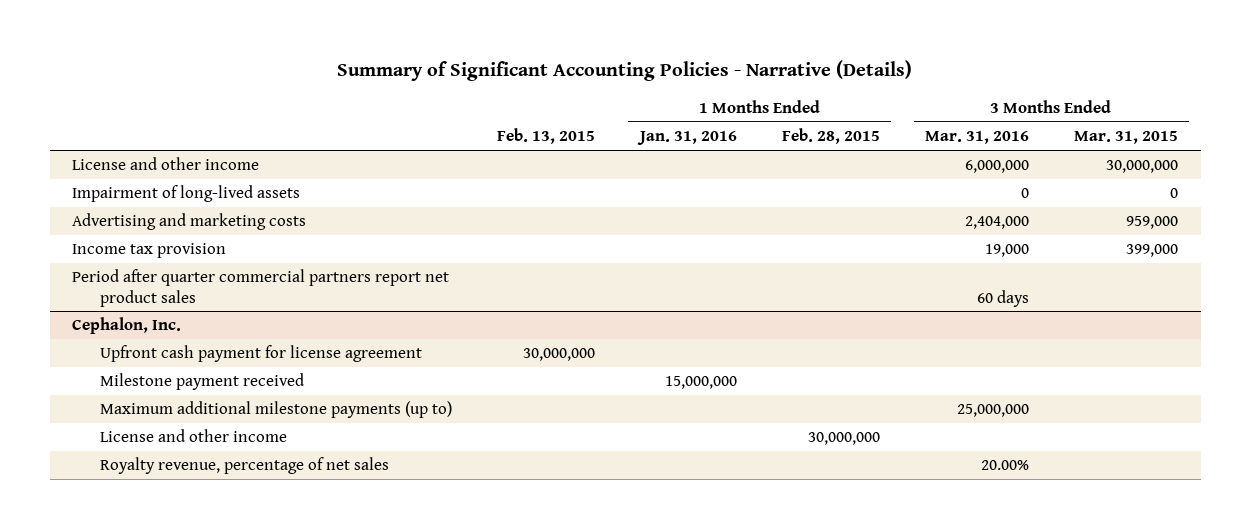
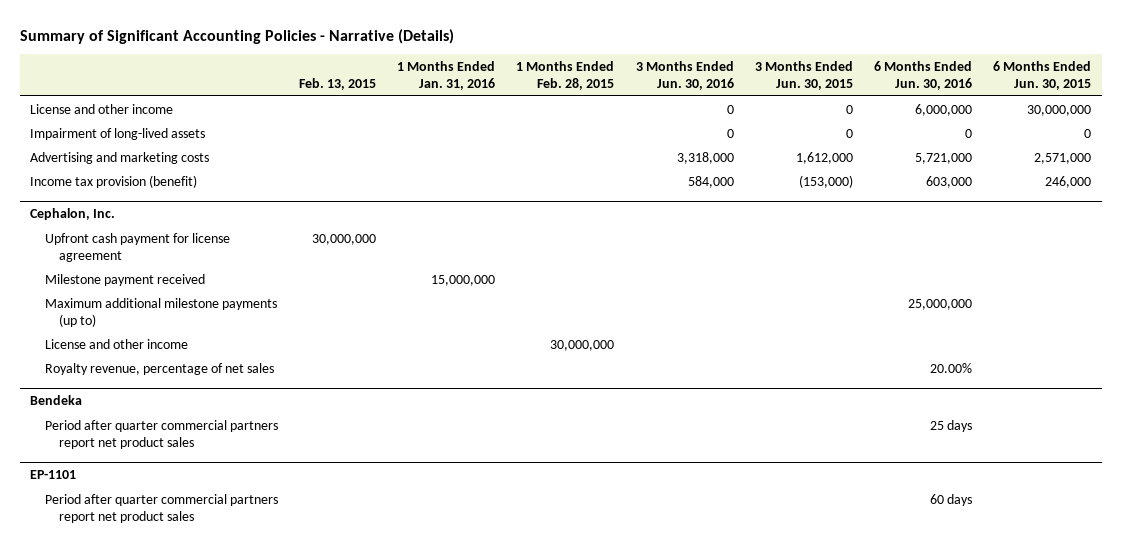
- | Feb. 13, 2015 | 1 Months Ended Jan. 31, 2016 | 1 Months Ended Feb. 28, 2015 | 3 Months Ended Mar. 31, 2016 | 3 Months Ended Mar. 31, 2015
+ | Feb. 13, 2015 | 1 Months Ended Jan. 31, 2016 | 1 Months Ended Feb. 28, 2015 | 3 Months Ended Jun. 30, 2016 | 3 Months Ended Jun. 30, 2015 | 6 Months Ended Jun. 30, 2016 | 6 Months Ended Jun. 30, 2015
- Income tax provision | | | | 19,000 | 399,000
- Period after quarter commercial partners report net product sales | | | | 60 days |
+ Income tax provision (benefit) | | | | 584,000 | (153,000) | 603,000 | 246,000
+ Bendeka
+ Period after quarter commercial partners report net product sales | | | | | | 25 days |
+ EP-1101
+ Period after quarter commercial partners report net product sales | | | | | | 60 days |

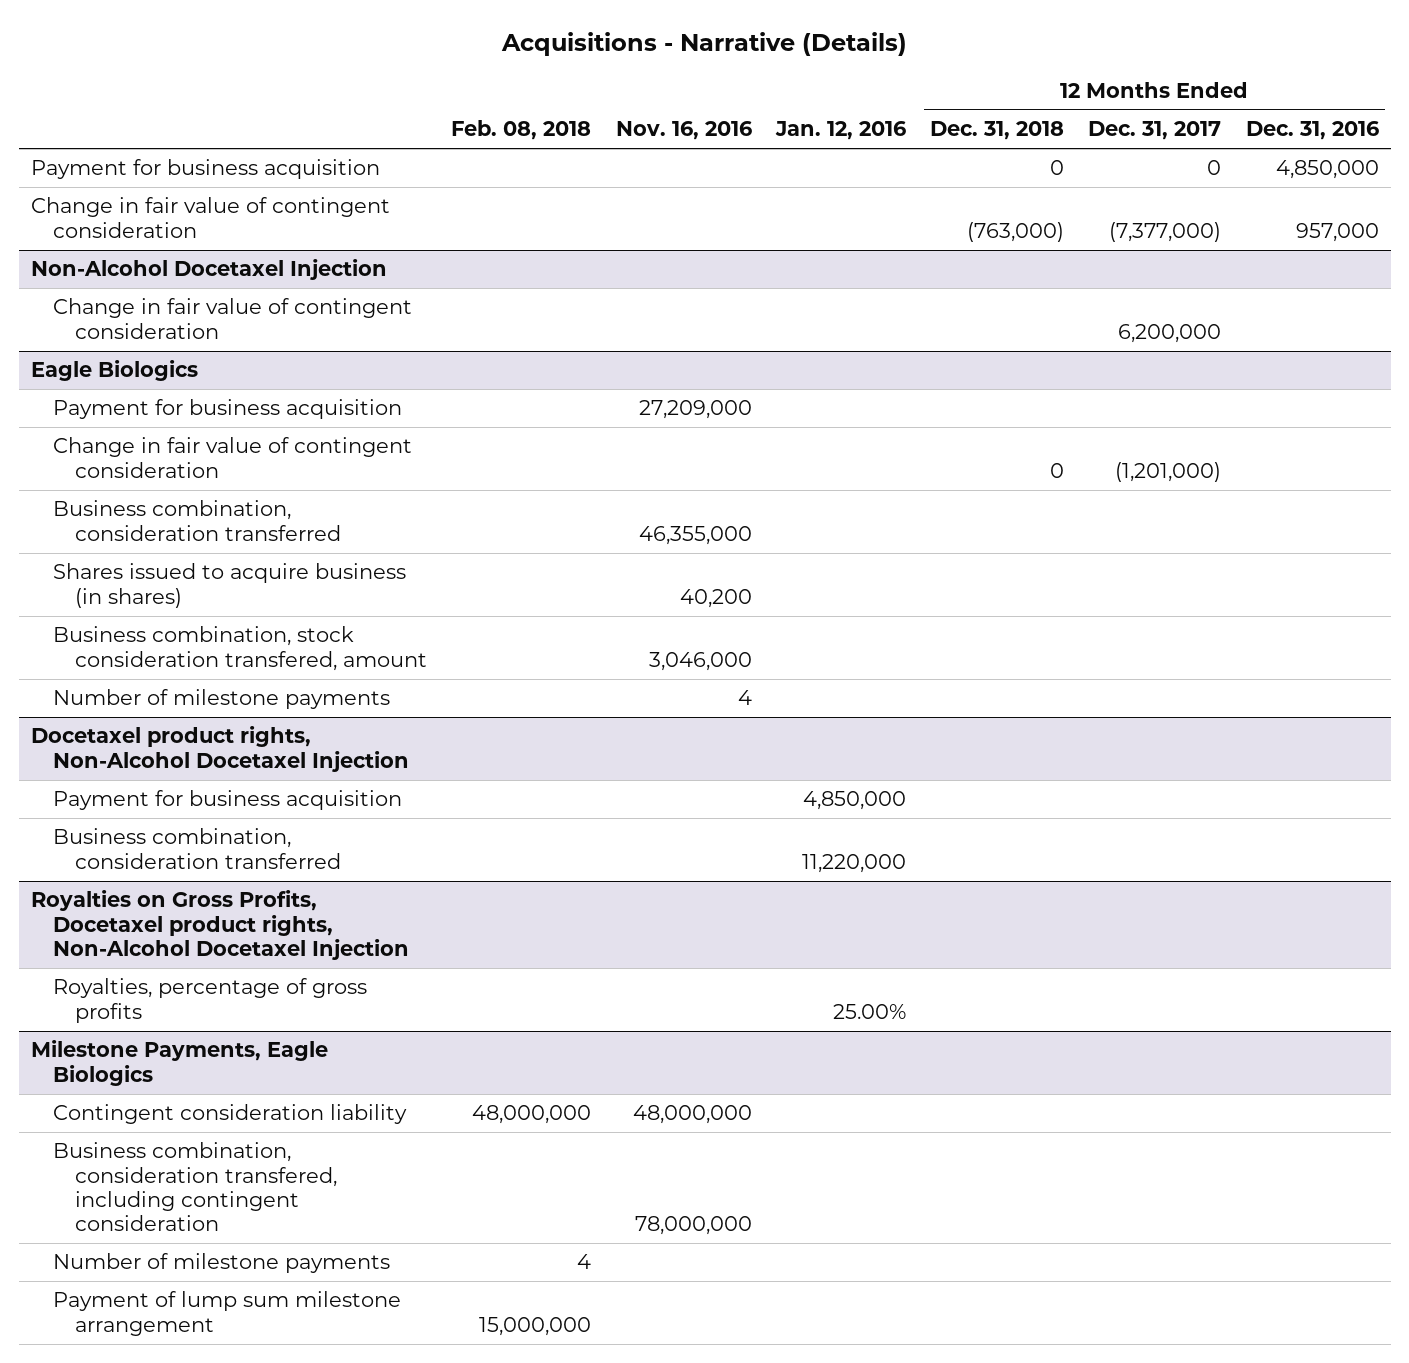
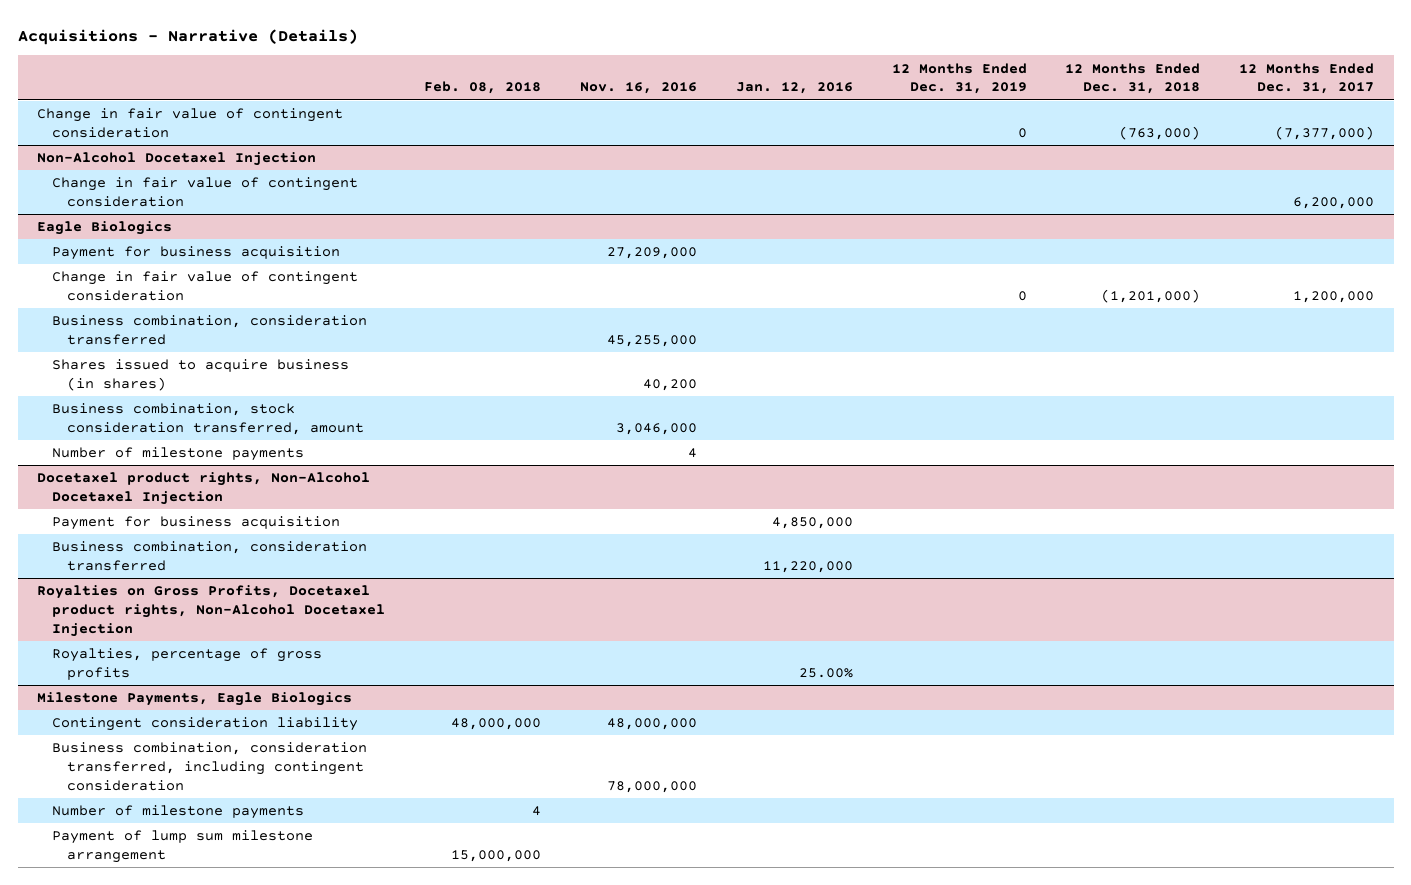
- | Feb. 08, 2018 | Nov. 16, 2016 | Jan. 12, 2016 | 12 Months Ended Dec. 31, 2018 | 12 Months Ended Dec. 31, 2017 | 12 Months Ended Dec. 31, 2016
+ | Feb. 08, 2018 | Nov. 16, 2016 | Jan. 12, 2016 | 12 Months Ended Dec. 31, 2019 | 12 Months Ended Dec. 31, 2018 | 12 Months Ended Dec. 31, 2017
- Payment for business acquisition | | | | 0 | 0 | 4,850,000
@ Eagle Biologics
- Change in fair value of contingent consideration | | | | 0 | (1,201,000) |
- Business combination, consideration transferred | | 46,355,000 | | | |
+ Change in fair value of contingent consideration | | | | 0 | (1,201,000) | 1,200,000
+ Business combination, consideration transferred | | 45,255,000 | | | |
- Business combination, stock consideration transfered, amount | | 3,046,000 | | | |
+ Business combination, stock consideration transferred, amount | | 3,046,000 | | | |
@ Milestone Payments, Eagle Biologics
- Business combination, consideration transfered, including contingent consideration | | 78,000,000 | | | |
+ Business combination, consideration transferred, including contingent consideration | | 78,000,000 | | | |

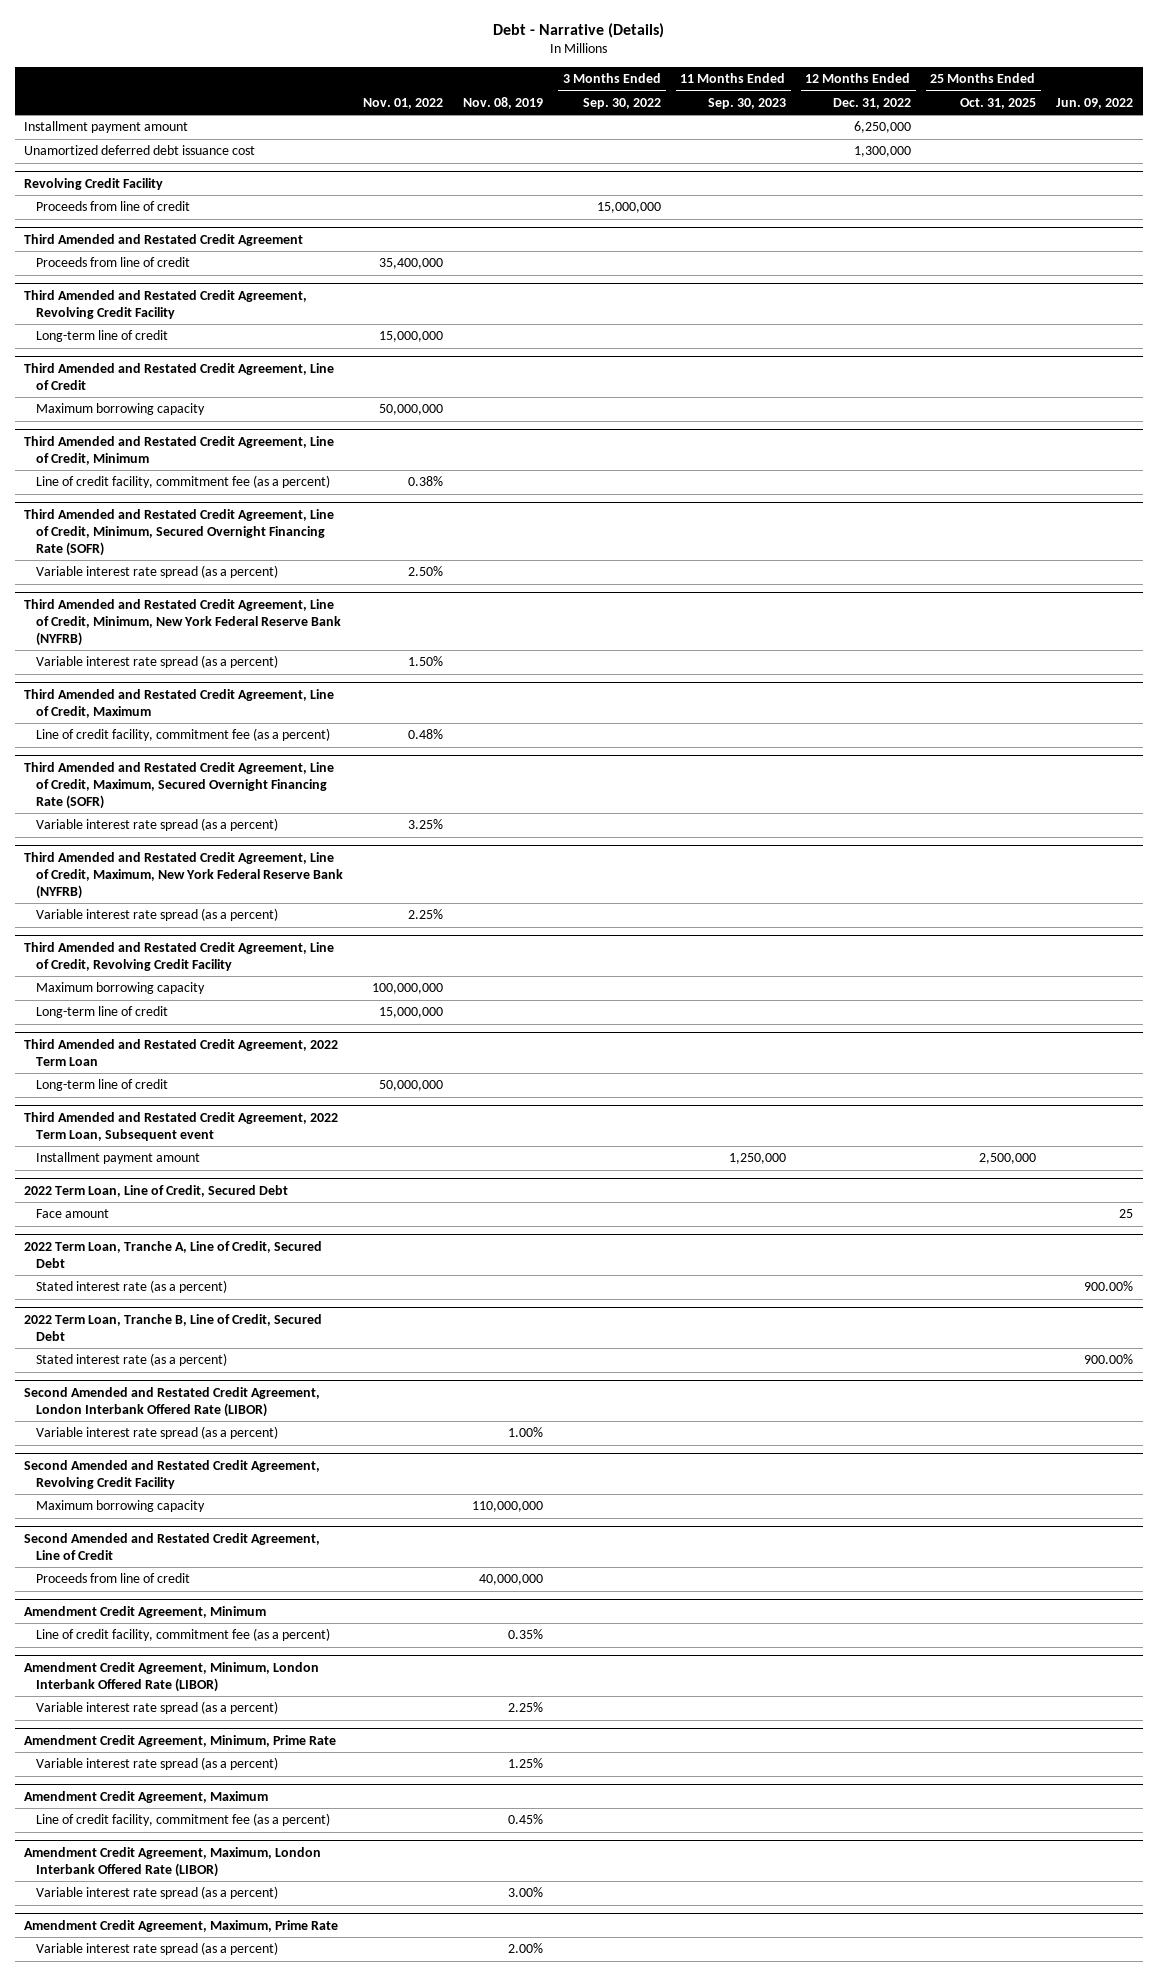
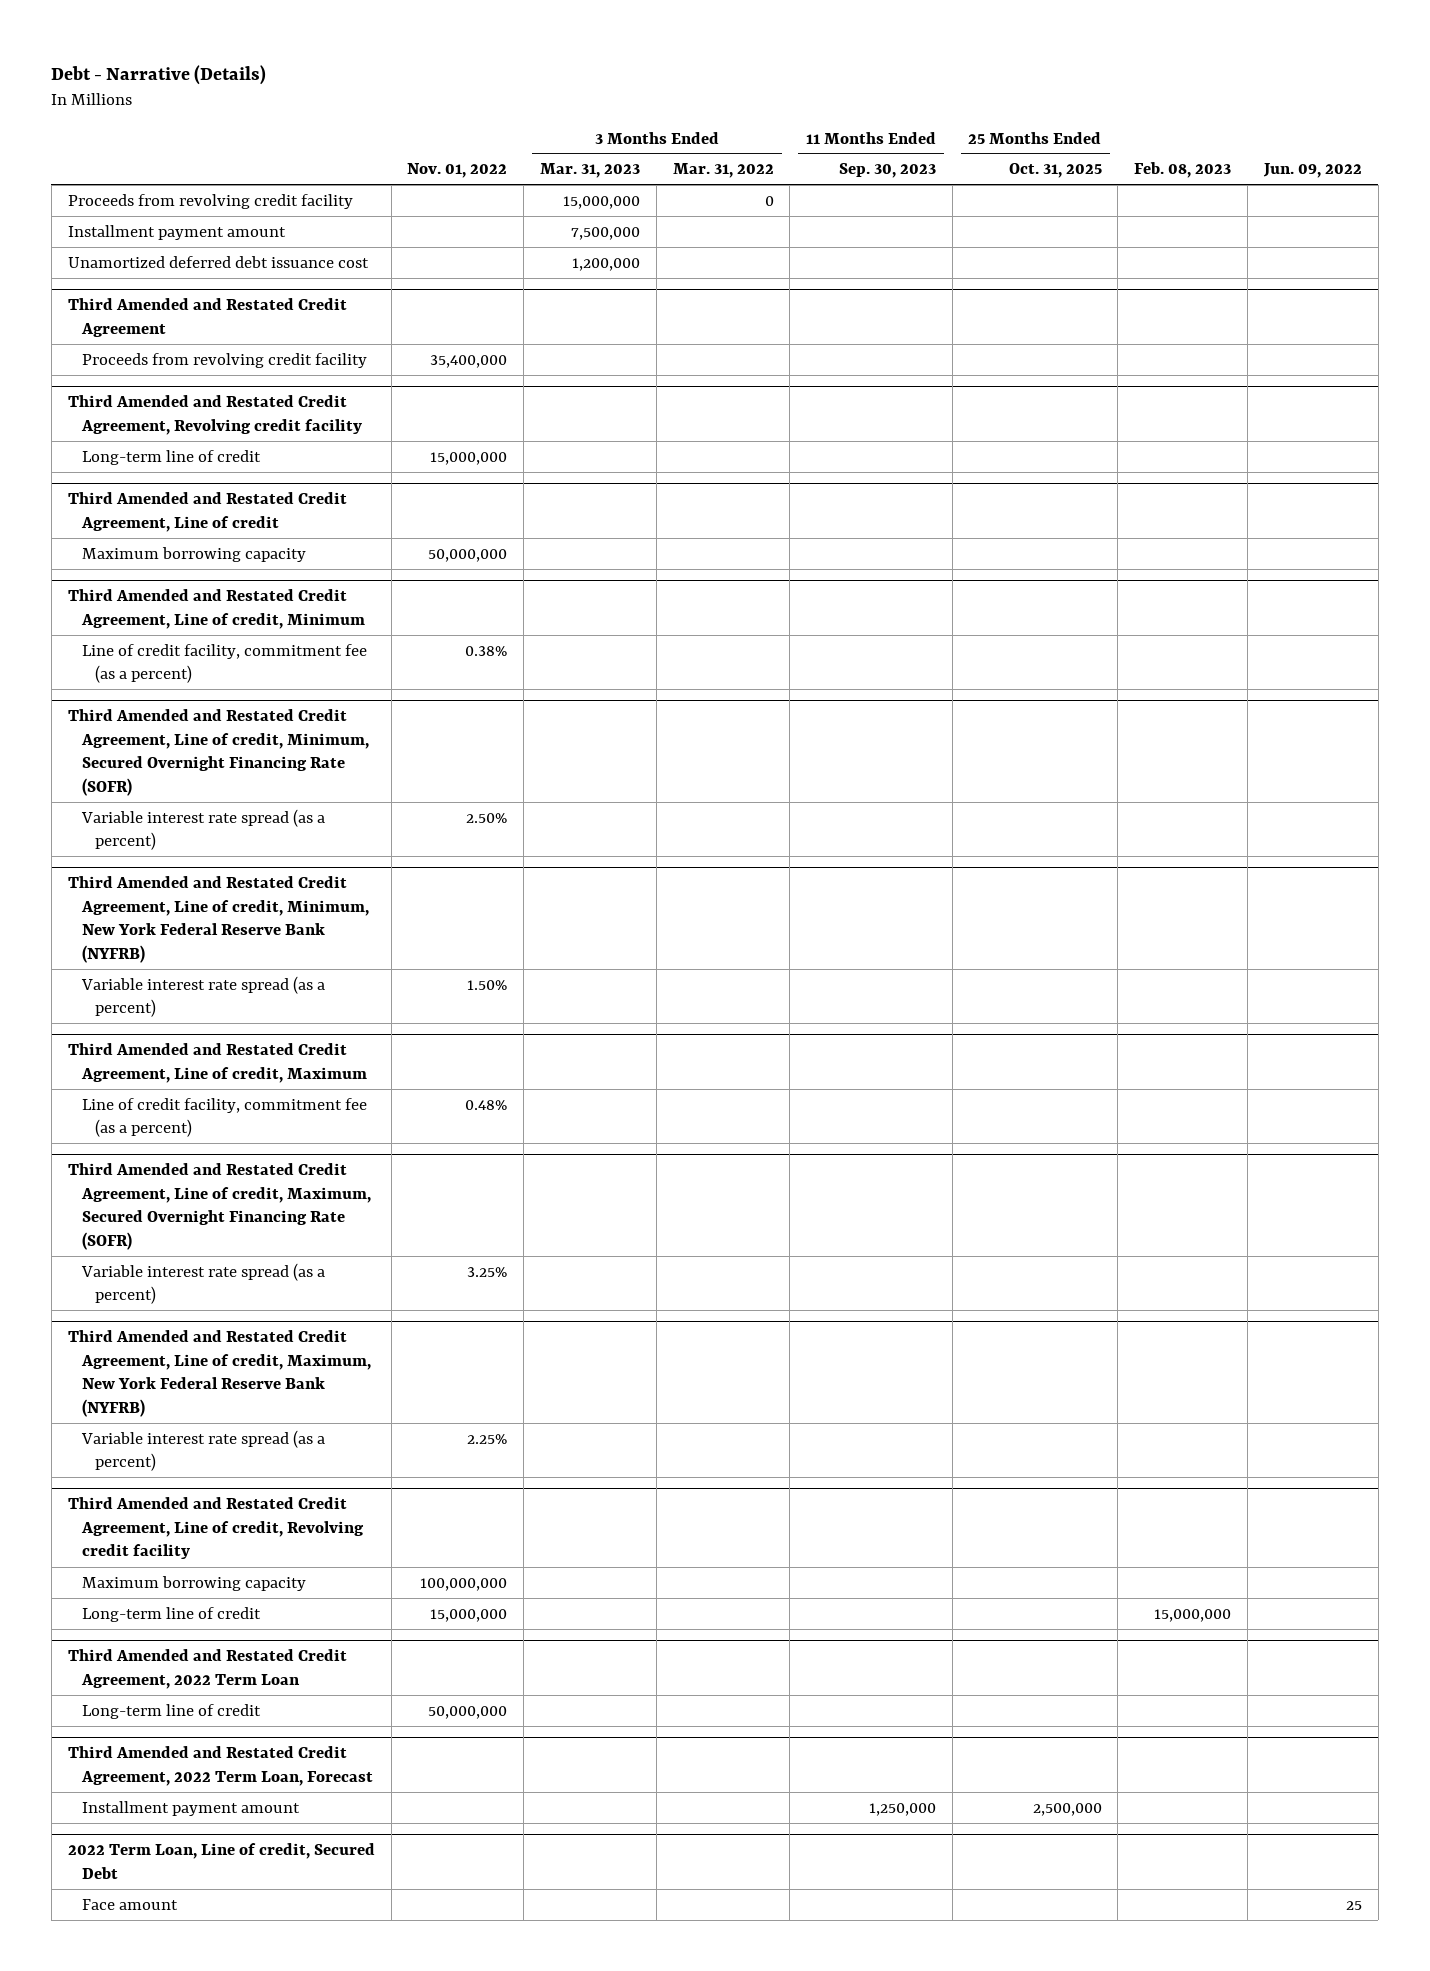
- | Nov. 01, 2022 | Nov. 08, 2019 | 3 Months Ended Sep. 30, 2022 | 11 Months Ended Sep. 30, 2023 | 12 Months Ended Dec. 31, 2022 | 25 Months Ended Oct. 31, 2025 | Jun. 09, 2022
+ | Nov. 01, 2022 | 3 Months Ended Mar. 31, 2023 | 3 Months Ended Mar. 31, 2022 | 11 Months Ended Sep. 30, 2023 | 25 Months Ended Oct. 31, 2025 | Feb. 08, 2023 | Jun. 09, 2022
+ Proceeds from revolving credit facility | | 15,000,000 | 0 | | | |
- Revolving Credit Facility
- Proceeds from line of credit | | | 15,000,000 | | | |
@ Third Amended and Restated Credit Agreement
- Proceeds from line of credit | 35,400,000 | | | | | |
- Third Amended and Restated Credit Agreement, Revolving Credit Facility
@ Third Amended and Restated Credit Agreement
+ Proceeds from revolving credit facility | 35,400,000 | | | | | |
+ Third Amended and Restated Credit Agreement, Revolving credit facility
- Third Amended and Restated Credit Agreement, Line of Credit
+ Third Amended and Restated Credit Agreement, Line of credit
- Third Amended and Restated Credit Agreement, Line of Credit, Minimum
+ Third Amended and Restated Credit Agreement, Line of credit, Minimum
- Third Amended and Restated Credit Agreement, Line of Credit, Minimum, Secured Overnight Financing Rate (SOFR)
+ Third Amended and Restated Credit Agreement, Line of credit, Minimum, Secured Overnight Financing Rate (SOFR)
- Third Amended and Restated Credit Agreement, Line of Credit, Minimum, New York Federal Reserve Bank (NYFRB)
+ Third Amended and Restated Credit Agreement, Line of credit, Minimum, New York Federal Reserve Bank (NYFRB)
- Third Amended and Restated Credit Agreement, Line of Credit, Maximum
+ Third Amended and Restated Credit Agreement, Line of credit, Maximum
- Third Amended and Restated Credit Agreement, Line of Credit, Maximum, Secured Overnight Financing Rate (SOFR)
+ Third Amended and Restated Credit Agreement, Line of credit, Maximum, Secured Overnight Financing Rate (SOFR)
- Third Amended and Restated Credit Agreement, Line of Credit, Maximum, New York Federal Reserve Bank (NYFRB)
+ Third Amended and Restated Credit Agreement, Line of credit, Maximum, New York Federal Reserve Bank (NYFRB)
- Third Amended and Restated Credit Agreement, Line of Credit, Revolving Credit Facility
+ Third Amended and Restated Credit Agreement, Line of credit, Revolving credit facility
- Third Amended and Restated Credit Agreement, 2022 Term Loan, Subsequent event
+ Third Amended and Restated Credit Agreement, 2022 Term Loan, Forecast
- 2022 Term Loan, Line of Credit, Secured Debt
+ 2022 Term Loan, Line of credit, Secured Debt
- 2022 Term Loan, Tranche A, Line of Credit, Secured Debt
- Stated interest rate (as a percent) | | | | | | | 900.00%
- 2022 Term Loan, Tranche B, Line of Credit, Secured Debt
- Stated interest rate (as a percent) | | | | | | | 900.00%
- Second Amended and Restated Credit Agreement, London Interbank Offered Rate (LIBOR)
- Variable interest rate spread (as a percent) | | 1.00% | | | | |
- Second Amended and Restated Credit Agreement, Revolving Credit Facility
- Maximum borrowing capacity | | 110,000,000 | | | | |
- Second Amended and Restated Credit Agreement, Line of Credit
- Proceeds from line of credit | | 40,000,000 | | | | |
- Amendment Credit Agreement, Minimum
- Line of credit facility, commitment fee (as a percent) | | 0.35% | | | | |
- Amendment Credit Agreement, Minimum, London Interbank Offered Rate (LIBOR)
- Variable interest rate spread (as a percent) | | 2.25% | | | | |
- Amendment Credit Agreement, Minimum, Prime Rate
- Variable interest rate spread (as a percent) | | 1.25% | | | | |
- Amendment Credit Agreement, Maximum
- Line of credit facility, commitment fee (as a percent) | | 0.45% | | | | |
- Amendment Credit Agreement, Maximum, London Interbank Offered Rate (LIBOR)
- Variable interest rate spread (as a percent) | | 3.00% | | | | |
- Amendment Credit Agreement, Maximum, Prime Rate
- Variable interest rate spread (as a percent) | | 2.00% | | | | |

